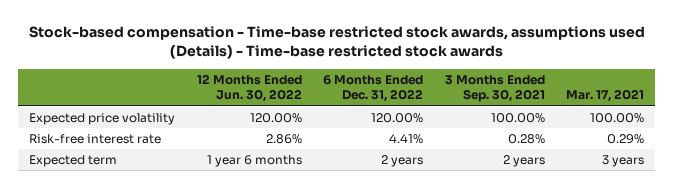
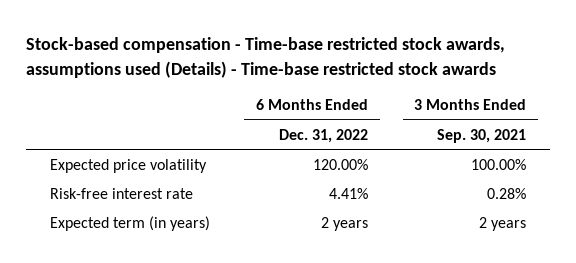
- | 12 Months Ended Jun. 30, 2022 | 6 Months Ended Dec. 31, 2022 | 3 Months Ended Sep. 30, 2021 | Mar. 17, 2021
+ | 6 Months Ended Dec. 31, 2022 | 3 Months Ended Sep. 30, 2021
- Expected term | 1 year 6 months | 2 years | 2 years | 3 years
+ Expected term (in years) | 2 years | 2 years

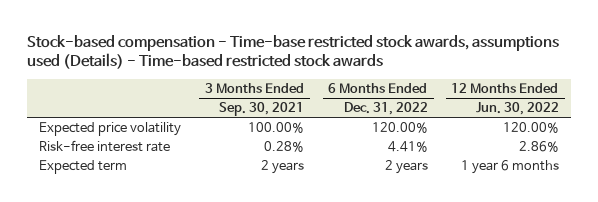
- Stock-based compensation - Time-base restricted stock awards, assumptions used (Details) - Time-base restricted stock awards
+ Stock-based compensation - Time-base restricted stock awards, assumptions used (Details) - Time-based restricted stock awards
- | 6 Months Ended Dec. 31, 2022 | 3 Months Ended Sep. 30, 2021
+ | 3 Months Ended Sep. 30, 2021 | 6 Months Ended Dec. 31, 2022 | 12 Months Ended Jun. 30, 2022
- Expected term (in years) | 2 years | 2 years
+ Expected term | 2 years | 2 years | 1 year 6 months

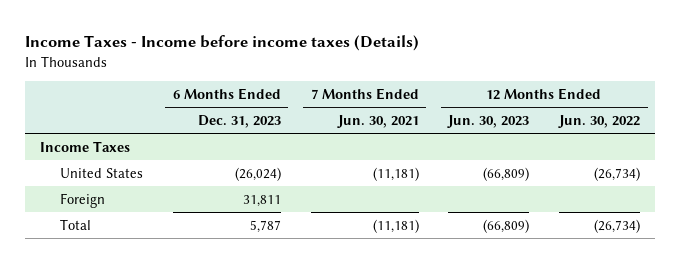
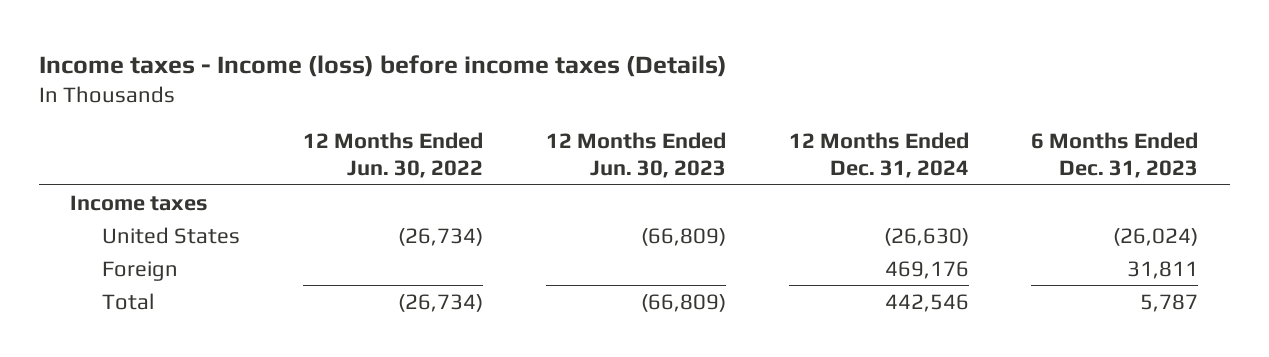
- Income Taxes - Income before income taxes (Details)
+ Income taxes - Income (loss) before income taxes (Details)
- | 6 Months Ended Dec. 31, 2023 | 7 Months Ended Jun. 30, 2021 | 12 Months Ended Jun. 30, 2023 | 12 Months Ended Jun. 30, 2022
+ | 12 Months Ended Jun. 30, 2022 | 12 Months Ended Jun. 30, 2023 | 12 Months Ended Dec. 31, 2024 | 6 Months Ended Dec. 31, 2023
- Income Taxes
+ Income taxes

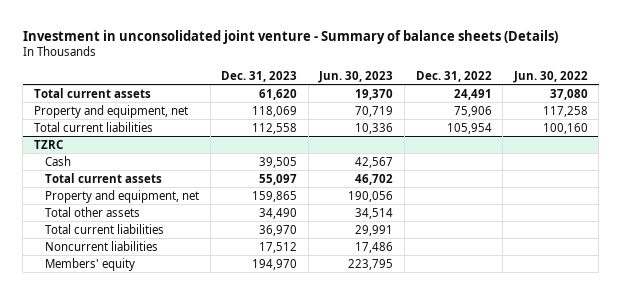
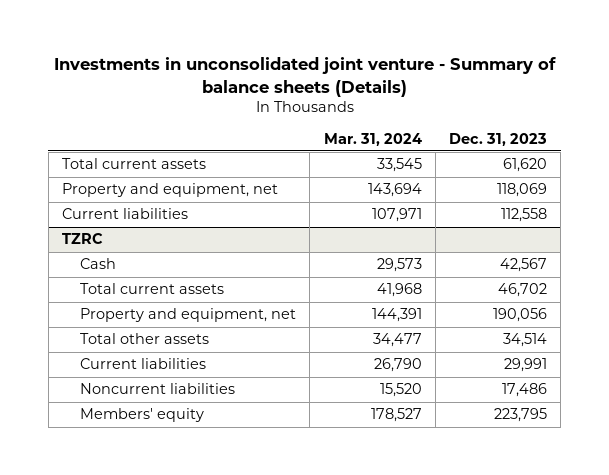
- Investment in unconsolidated joint venture - Summary of balance sheets (Details)
+ Investments in unconsolidated joint venture - Summary of balance sheets (Details)
- | Dec. 31, 2023 | Jun. 30, 2023 | Dec. 31, 2022 | Jun. 30, 2022
+ | Mar. 31, 2024 | Dec. 31, 2023
- Total current liabilities | 112,558 | 10,336 | 105,954 | 100,160
+ Current liabilities | 107,971 | 112,558
@ TZRC
- Cash | 39,505 | 42,567 | |
- Total current assets | 55,097 | 46,702 | |
- Property and equipment, net | 159,865 | 190,056 | |
- Total other assets | 34,490 | 34,514 | |
- Total current liabilities | 36,970 | 29,991 | |
- Noncurrent liabilities | 17,512 | 17,486 | |
- Members' equity | 194,970 | 223,795 | |
+ Cash | 29,573 | 42,567
+ Total current assets | 41,968 | 46,702
+ Property and equipment, net | 144,391 | 190,056
+ Total other assets | 34,477 | 34,514
+ Current liabilities | 26,790 | 29,991
+ Noncurrent liabilities | 15,520 | 17,486
+ Members' equity | 178,527 | 223,795

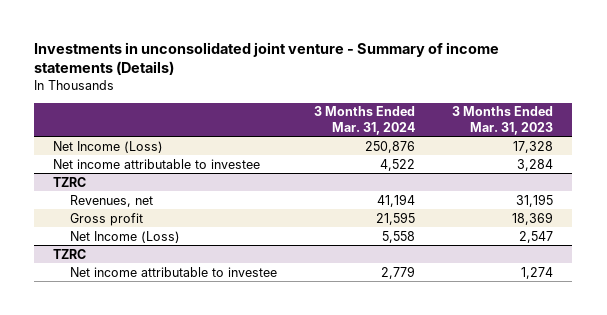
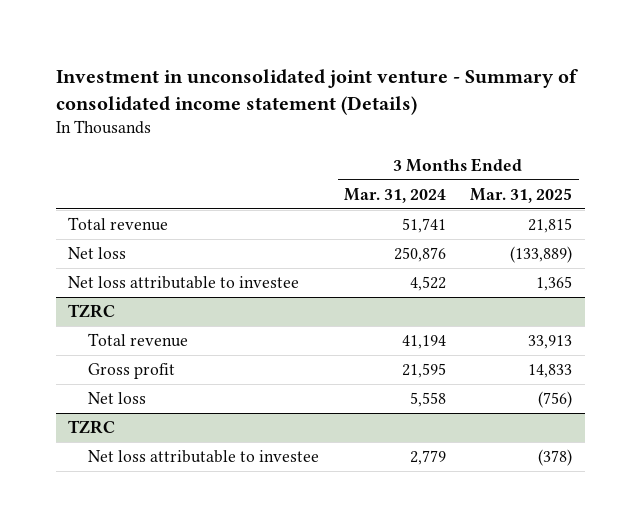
- Investments in unconsolidated joint venture - Summary of income statements (Details)
+ Investment in unconsolidated joint venture - Summary of consolidated income statement (Details)
- | 3 Months Ended Mar. 31, 2024 | 3 Months Ended Mar. 31, 2023
+ | 3 Months Ended Mar. 31, 2024 | 3 Months Ended Mar. 31, 2025
- Net Income (Loss) | 250,876 | 17,328
- Net income attributable to investee | 4,522 | 3,284
+ Total revenue | 51,741 | 21,815
+ Net loss | 250,876 | (133,889)
+ Net loss attributable to investee | 4,522 | 1,365
@ TZRC
- Revenues, net | 41,194 | 31,195
+ Total revenue | 41,194 | 33,913
- Net Income (Loss) | 5,558 | 2,547
+ Net loss | 5,558 | (756)
- Net income attributable to investee | 2,779 | 1,274
+ Net loss attributable to investee | 2,779 | (378)

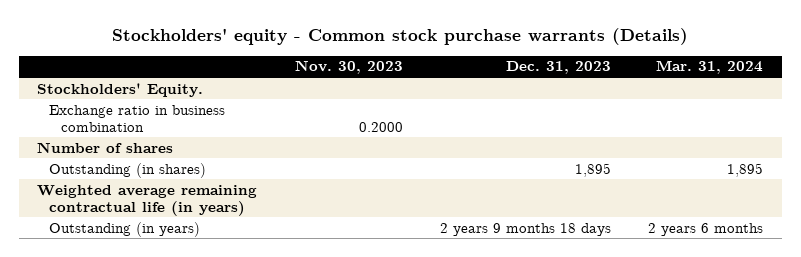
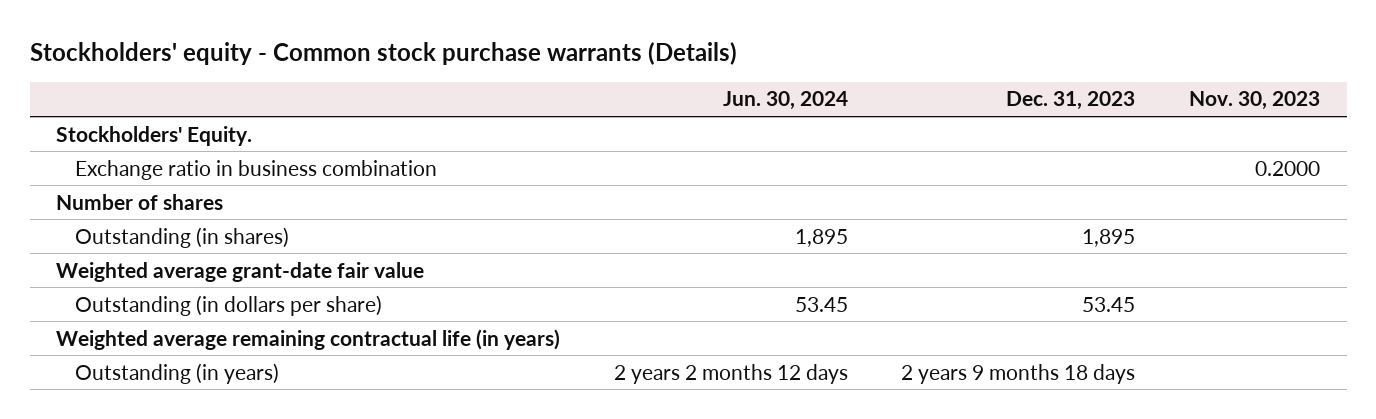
- | Nov. 30, 2023 | Dec. 31, 2023 | Mar. 31, 2024
+ | Jun. 30, 2024 | Dec. 31, 2023 | Nov. 30, 2023
+ Weighted average grant-date fair value
+ Outstanding (in dollars per share) | 53.45 | 53.45 |

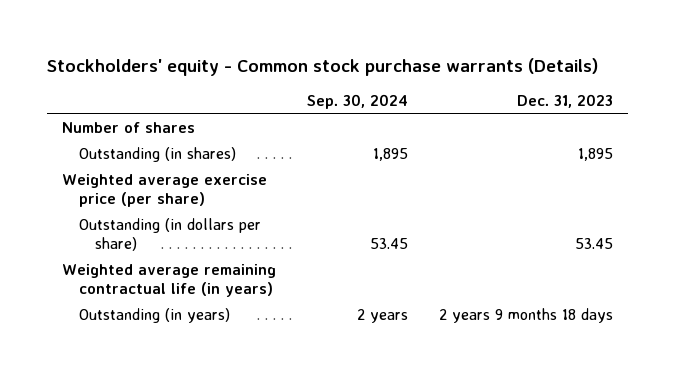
- | Jun. 30, 2024 | Dec. 31, 2023 | Nov. 30, 2023
+ | Sep. 30, 2024 | Dec. 31, 2023
- Stockholders' Equity.
- Exchange ratio in business combination | | | 0.2000
- Weighted average grant-date fair value
+ Weighted average exercise price (per share)

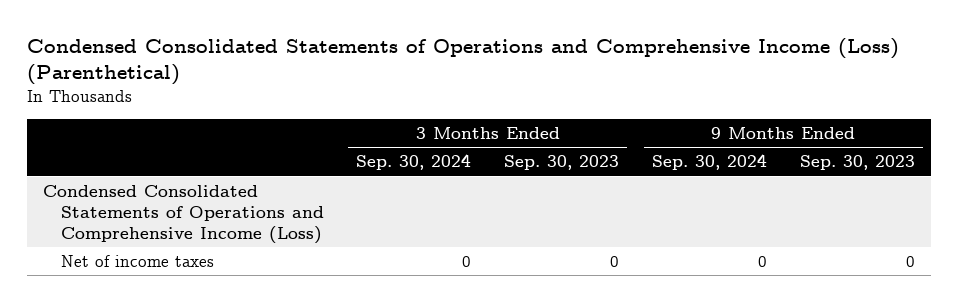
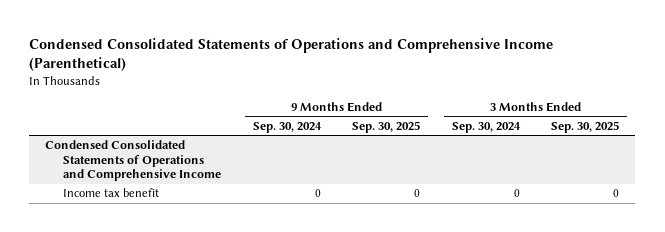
- Condensed Consolidated Statements of Operations and Comprehensive Income (Loss) (Parenthetical)
+ Condensed Consolidated Statements of Operations and Comprehensive Income (Parenthetical)
- | 3 Months Ended Sep. 30, 2024 | 3 Months Ended Sep. 30, 2023 | 9 Months Ended Sep. 30, 2024 | 9 Months Ended Sep. 30, 2023
+ | 9 Months Ended Sep. 30, 2024 | 9 Months Ended Sep. 30, 2025 | 3 Months Ended Sep. 30, 2024 | 3 Months Ended Sep. 30, 2025
- Condensed Consolidated Statements of Operations and Comprehensive Income (Loss)
- Net of income taxes | 0 | 0 | 0 | 0
+ Condensed Consolidated Statements of Operations and Comprehensive Income
+ Income tax benefit | 0 | 0 | 0 | 0

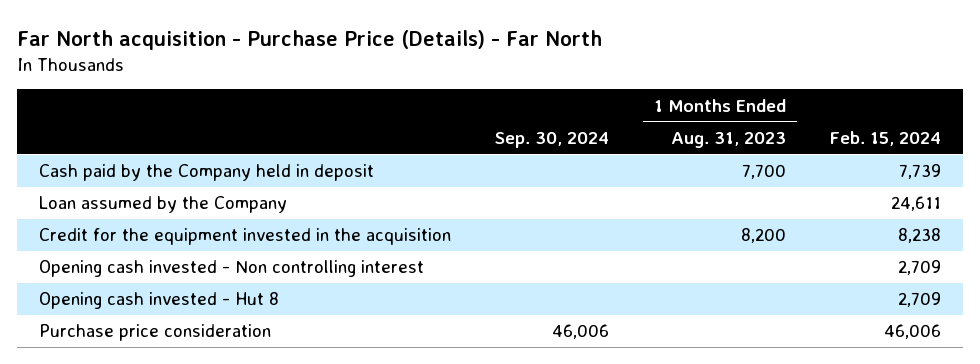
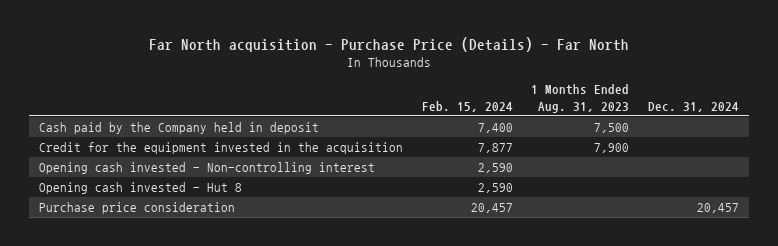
- | Sep. 30, 2024 | 1 Months Ended Aug. 31, 2023 | Feb. 15, 2024
+ | Feb. 15, 2024 | 1 Months Ended Aug. 31, 2023 | Dec. 31, 2024
- Cash paid by the Company held in deposit | | 7,700 | 7,739
- Loan assumed by the Company | | | 24,611
- Credit for the equipment invested in the acquisition | | 8,200 | 8,238
- Opening cash invested - Non controlling interest | | | 2,709
- Opening cash invested - Hut 8 | | | 2,709
- Purchase price consideration | 46,006 | | 46,006
+ Cash paid by the Company held in deposit | 7,400 | 7,500 |
+ Credit for the equipment invested in the acquisition | 7,877 | 7,900 |
+ Opening cash invested - Non-controlling interest | 2,590 | |
+ Opening cash invested - Hut 8 | 2,590 | |
+ Purchase price consideration | 20,457 | | 20,457

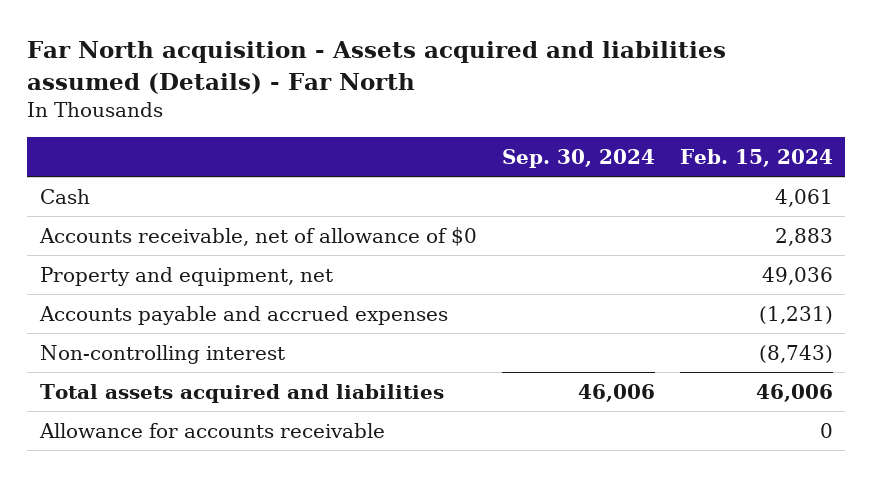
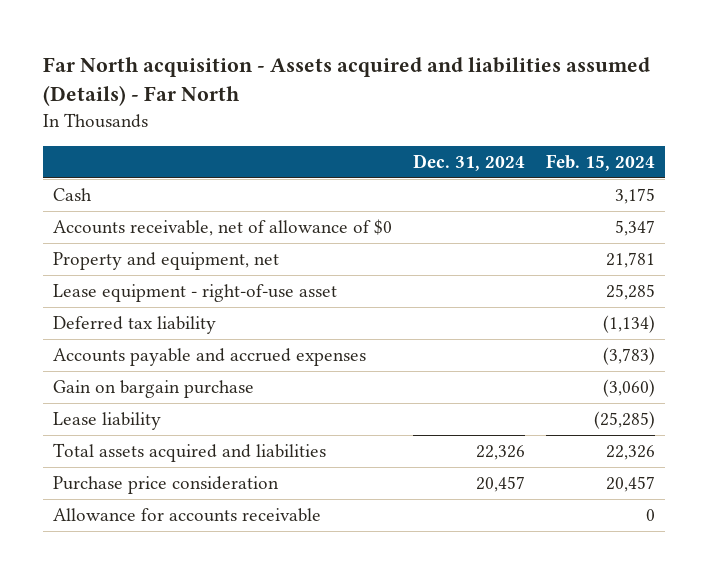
- | Sep. 30, 2024 | Feb. 15, 2024
+ | Dec. 31, 2024 | Feb. 15, 2024
- Cash | | 4,061
- Accounts receivable, net of allowance of $0 | | 2,883
- Property and equipment, net | | 49,036
- Accounts payable and accrued expenses | | (1,231)
- Non-controlling interest | | (8,743)
- Total assets acquired and liabilities | 46,006 | 46,006
+ Cash | | 3,175
+ Accounts receivable, net of allowance of $0 | | 5,347
+ Property and equipment, net | | 21,781
+ Lease equipment - right-of-use asset | | 25,285
+ Deferred tax liability | | (1,134)
+ Accounts payable and accrued expenses | | (3,783)
+ Gain on bargain purchase | | (3,060)
+ Lease liability | | (25,285)
+ Total assets acquired and liabilities | 22,326 | 22,326
+ Purchase price consideration | 20,457 | 20,457

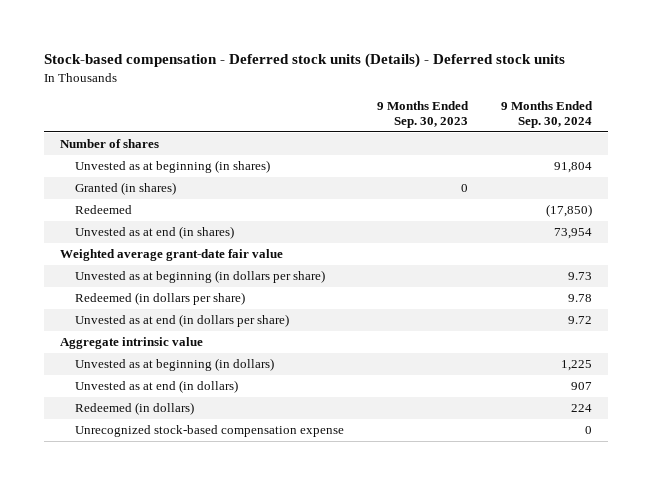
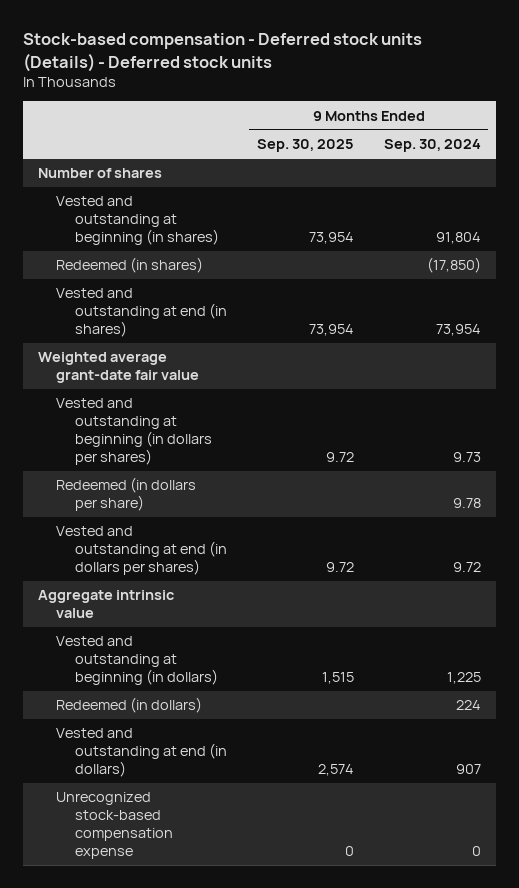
- | 9 Months Ended Sep. 30, 2023 | 9 Months Ended Sep. 30, 2024
+ | 9 Months Ended Sep. 30, 2025 | 9 Months Ended Sep. 30, 2024
- Unvested as at beginning (in shares) | | 91,804
- Granted (in shares) | 0 |
- Redeemed | | (17,850)
- Unvested as at end (in shares) | | 73,954
+ Vested and outstanding at beginning (in shares) | 73,954 | 91,804
+ Redeemed (in shares) | | (17,850)
+ Vested and outstanding at end (in shares) | 73,954 | 73,954
- Unvested as at beginning (in dollars per share) | | 9.73
+ Vested and outstanding at beginning (in dollars per shares) | 9.72 | 9.73
- Unvested as at end (in dollars per share) | | 9.72
+ Vested and outstanding at end (in dollars per shares) | 9.72 | 9.72
- Unvested as at beginning (in dollars) | | 1,225
- Unvested as at end (in dollars) | | 907
+ Vested and outstanding at beginning (in dollars) | 1,515 | 1,225
+ Vested and outstanding at end (in dollars) | 2,574 | 907

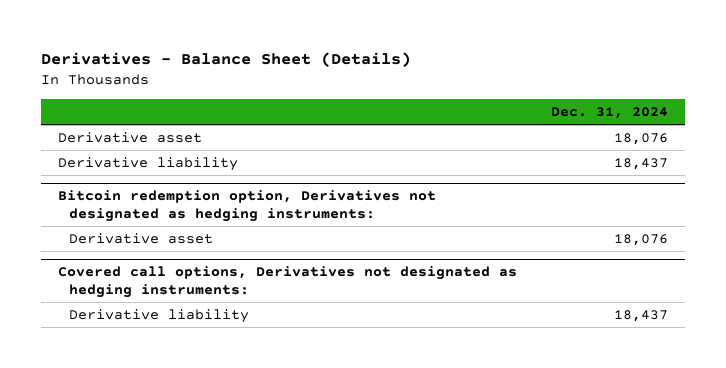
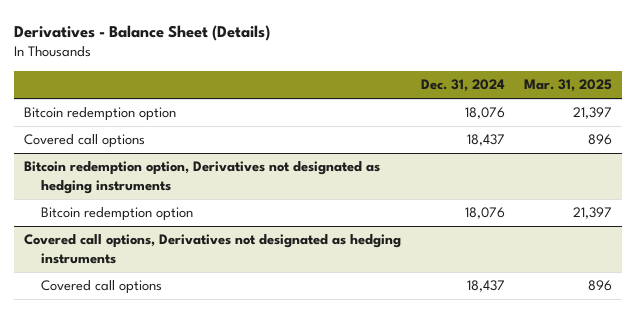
- | Dec. 31, 2024
+ | Dec. 31, 2024 | Mar. 31, 2025
- Derivative asset | 18,076
- Derivative liability | 18,437
- Bitcoin redemption option, Derivatives not designated as hedging instruments:
- Derivative asset | 18,076
- Covered call options, Derivatives not designated as hedging instruments:
- Derivative liability | 18,437
+ Bitcoin redemption option | 18,076 | 21,397
+ Covered call options | 18,437 | 896
+ Bitcoin redemption option, Derivatives not designated as hedging instruments
+ Bitcoin redemption option | 18,076 | 21,397
+ Covered call options, Derivatives not designated as hedging instruments
+ Covered call options | 18,437 | 896

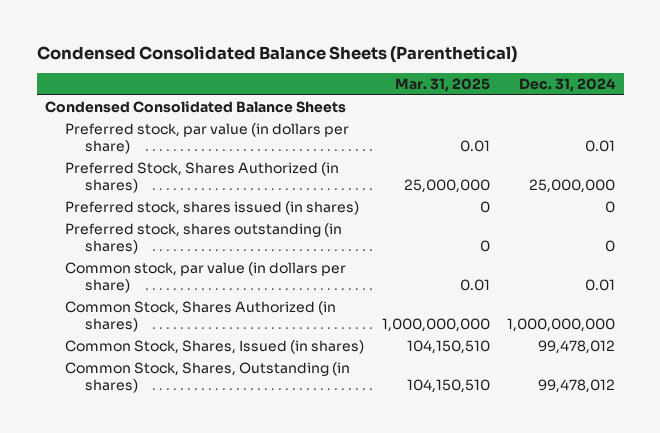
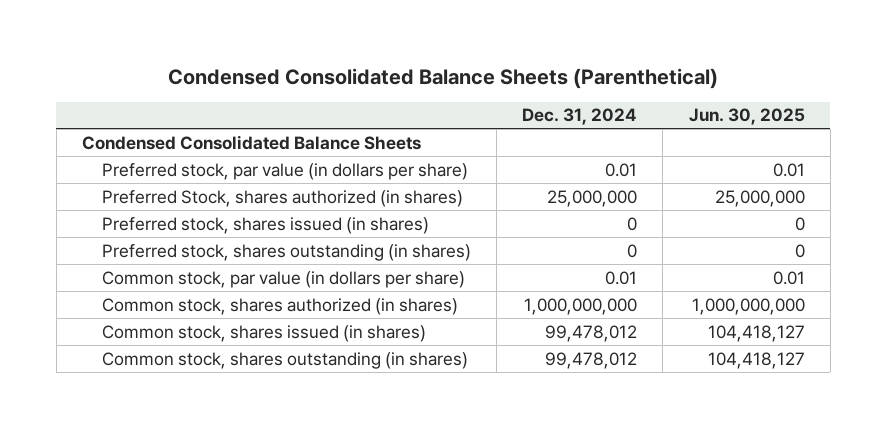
- | Mar. 31, 2025 | Dec. 31, 2024
+ | Dec. 31, 2024 | Jun. 30, 2025
- Preferred Stock, Shares Authorized (in shares) | 25,000,000 | 25,000,000
+ Preferred Stock, shares authorized (in shares) | 25,000,000 | 25,000,000
- Common Stock, Shares Authorized (in shares) | 1,000,000,000 | 1,000,000,000
- Common Stock, Shares, Issued (in shares) | 104,150,510 | 99,478,012
- Common Stock, Shares, Outstanding (in shares) | 104,150,510 | 99,478,012
+ Common stock, shares authorized (in shares) | 1,000,000,000 | 1,000,000,000
+ Common stock, shares issued (in shares) | 99,478,012 | 104,418,127
+ Common stock, shares outstanding (in shares) | 99,478,012 | 104,418,127

